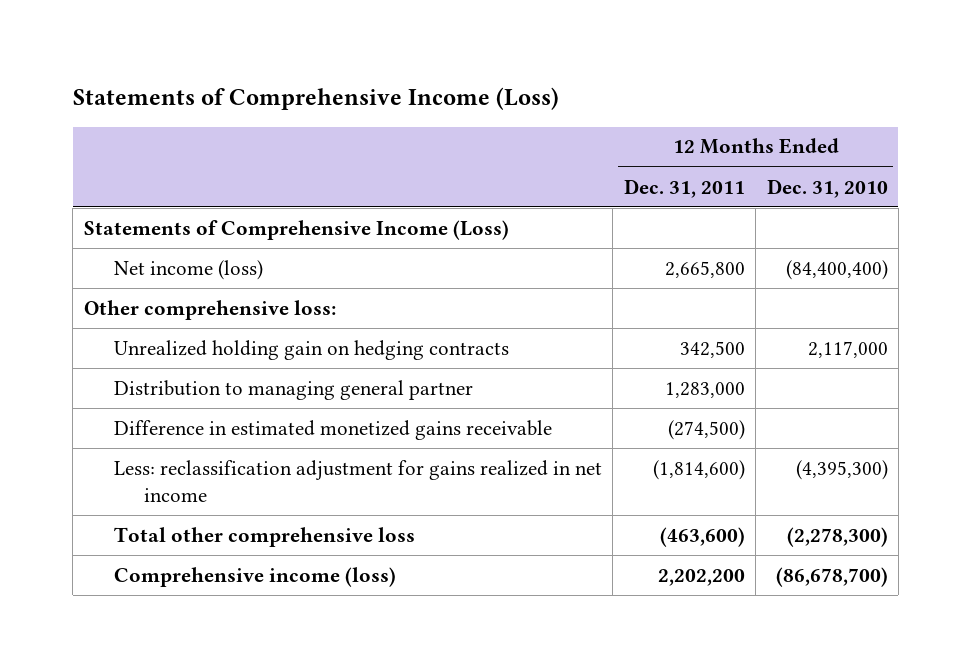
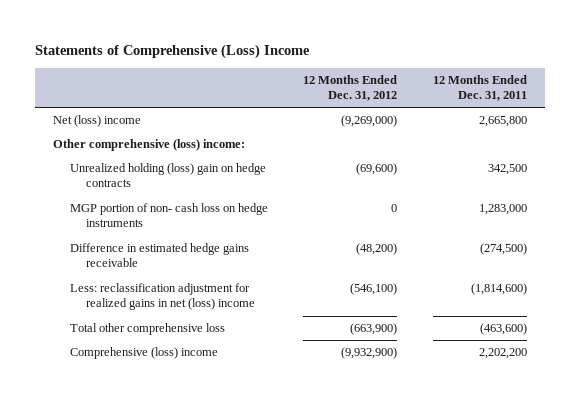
- Statements of Comprehensive Income (Loss)
+ Statements of Comprehensive (Loss) Income
- | 12 Months Ended Dec. 31, 2011 | 12 Months Ended Dec. 31, 2010
+ | 12 Months Ended Dec. 31, 2012 | 12 Months Ended Dec. 31, 2011
- Statements of Comprehensive Income (Loss)
- Net income (loss) | 2,665,800 | (84,400,400)
- Other comprehensive loss:
- Unrealized holding gain on hedging contracts | 342,500 | 2,117,000
- Distribution to managing general partner | 1,283,000 |
- Difference in estimated monetized gains receivable | (274,500) |
- Less: reclassification adjustment for gains realized in net income | (1,814,600) | (4,395,300)
+ Net (loss) income | (9,269,000) | 2,665,800
+ Other comprehensive (loss) income:
+ Unrealized holding (loss) gain on hedge contracts | (69,600) | 342,500
+ MGP portion of non- cash loss on hedge instruments | 0 | 1,283,000
+ Difference in estimated hedge gains receivable | (48,200) | (274,500)
+ Less: reclassification adjustment for realized gains in net (loss) income | (546,100) | (1,814,600)
- Comprehensive income (loss) | 2,202,200 | (86,678,700)
+ Comprehensive (loss) income | (9,932,900) | 2,202,200

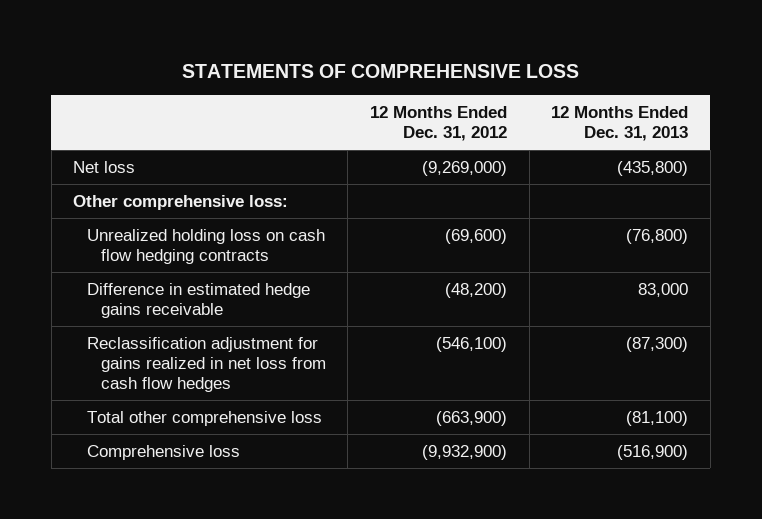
- Statements of Comprehensive (Loss) Income
+ STATEMENTS OF COMPREHENSIVE LOSS
- | 12 Months Ended Dec. 31, 2012 | 12 Months Ended Dec. 31, 2011
+ | 12 Months Ended Dec. 31, 2012 | 12 Months Ended Dec. 31, 2013
- Net (loss) income | (9,269,000) | 2,665,800
- Other comprehensive (loss) income:
- Unrealized holding (loss) gain on hedge contracts | (69,600) | 342,500
- MGP portion of non- cash loss on hedge instruments | 0 | 1,283,000
+ Net loss | (9,269,000) | (435,800)
+ Other comprehensive loss:
+ Unrealized holding loss on cash flow hedging contracts | (69,600) | (76,800)
- Less: reclassification adjustment for realized gains in net (loss) income | (546,100) | (1,814,600)
+ Reclassification adjustment for gains realized in net loss from cash flow hedges | (546,100) | (87,300)
- Comprehensive (loss) income | (9,932,900) | 2,202,200
+ Comprehensive loss | (9,932,900) | (516,900)

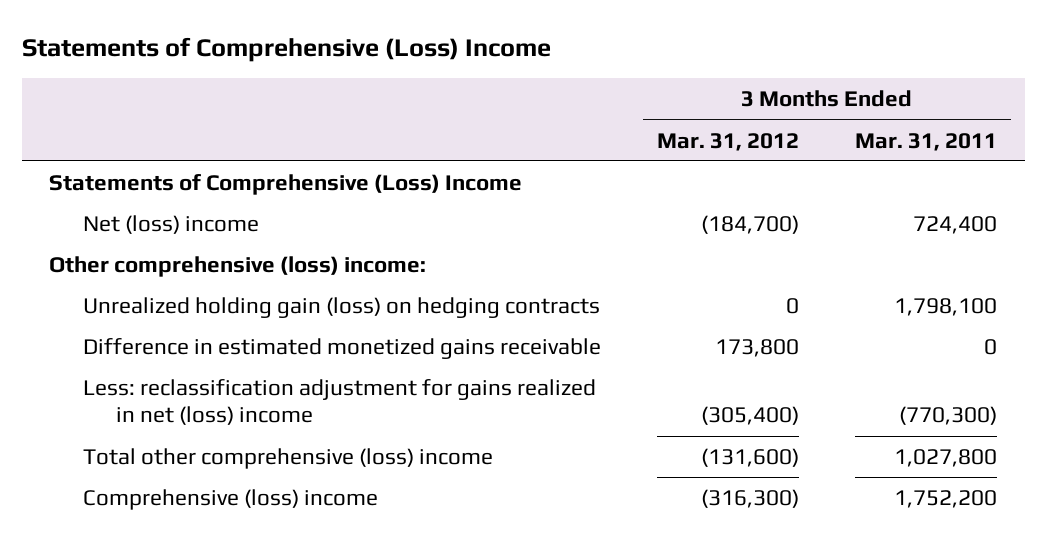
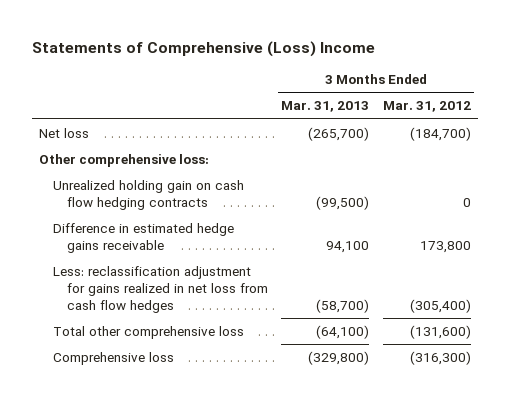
- | 3 Months Ended Mar. 31, 2012 | 3 Months Ended Mar. 31, 2011
+ | 3 Months Ended Mar. 31, 2013 | 3 Months Ended Mar. 31, 2012
- Statements of Comprehensive (Loss) Income
- Net (loss) income | (184,700) | 724,400
- Other comprehensive (loss) income:
- Unrealized holding gain (loss) on hedging contracts | 0 | 1,798,100
- Difference in estimated monetized gains receivable | 173,800 | 0
- Less: reclassification adjustment for gains realized in net (loss) income | (305,400) | (770,300)
- Total other comprehensive (loss) income | (131,600) | 1,027,800
- Comprehensive (loss) income | (316,300) | 1,752,200
+ Net loss | (265,700) | (184,700)
+ Other comprehensive loss:
+ Unrealized holding gain on cash flow hedging contracts | (99,500) | 0
+ Difference in estimated hedge gains receivable | 94,100 | 173,800
+ Less: reclassification adjustment for gains realized in net loss from cash flow hedges | (58,700) | (305,400)
+ Total other comprehensive loss | (64,100) | (131,600)
+ Comprehensive loss | (329,800) | (316,300)

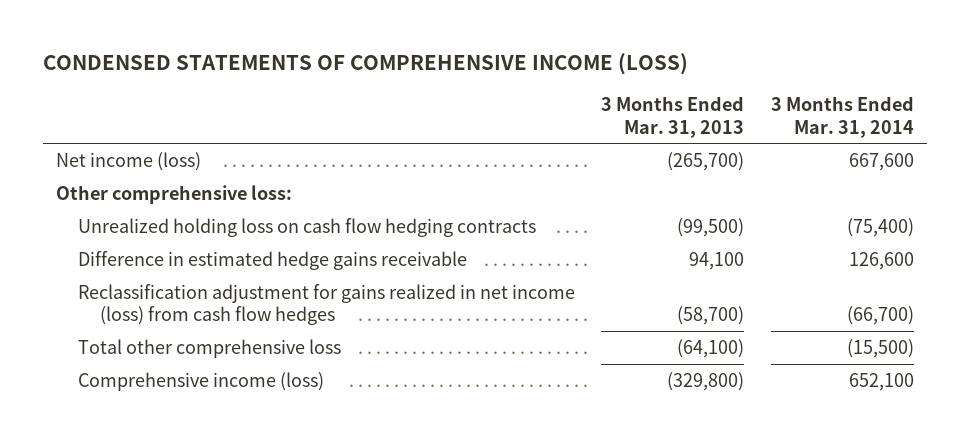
- Statements of Comprehensive (Loss) Income
+ CONDENSED STATEMENTS OF COMPREHENSIVE INCOME (LOSS)
- | 3 Months Ended Mar. 31, 2013 | 3 Months Ended Mar. 31, 2012
+ | 3 Months Ended Mar. 31, 2013 | 3 Months Ended Mar. 31, 2014
- Net loss | (265,700) | (184,700)
+ Net income (loss) | (265,700) | 667,600
- Unrealized holding gain on cash flow hedging contracts | (99,500) | 0
+ Unrealized holding loss on cash flow hedging contracts | (99,500) | (75,400)
- Less: reclassification adjustment for gains realized in net loss from cash flow hedges | (58,700) | (305,400)
+ Reclassification adjustment for gains realized in net income (loss) from cash flow hedges | (58,700) | (66,700)
- Comprehensive loss | (329,800) | (316,300)
+ Comprehensive income (loss) | (329,800) | 652,100

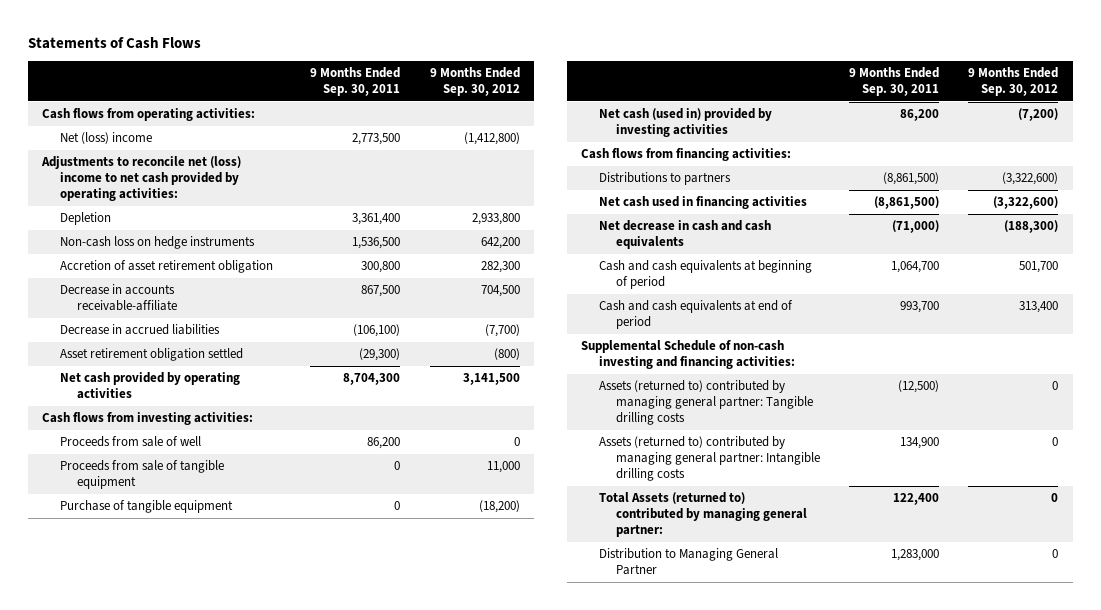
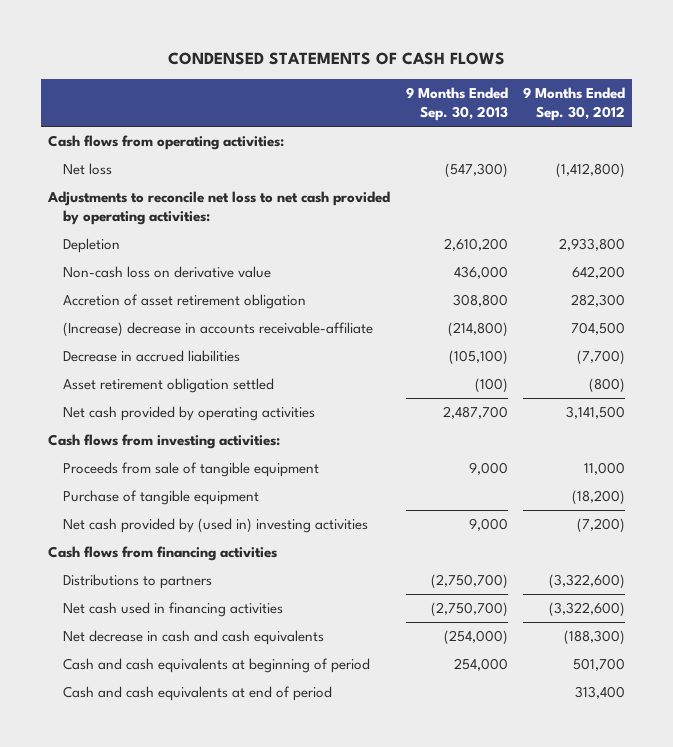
- Statements of Cash Flows
+ CONDENSED STATEMENTS OF CASH FLOWS
- | 9 Months Ended Sep. 30, 2011 | 9 Months Ended Sep. 30, 2012
+ | 9 Months Ended Sep. 30, 2013 | 9 Months Ended Sep. 30, 2012
- Net (loss) income | 2,773,500 | (1,412,800)
- Adjustments to reconcile net (loss) income to net cash provided by operating activities:
+ Net loss | (547,300) | (1,412,800)
+ Adjustments to reconcile net loss to net cash provided by operating activities:
- Non-cash loss on hedge instruments | 1,536,500 | 642,200
+ Non-cash loss on derivative value | 436,000 | 642,200
- Decrease in accounts receivable-affiliate | 867,500 | 704,500
+ (Increase) decrease in accounts receivable-affiliate | (214,800) | 704,500
- Proceeds from sale of well | 86,200 | 0
- Net cash (used in) provided by investing activities | 86,200 | (7,200)
- Cash flows from financing activities:
+ Net cash provided by (used in) investing activities | 9,000 | (7,200)
+ Cash flows from financing activities
- Supplemental Schedule of non-cash investing and financing activities:
- Assets (returned to) contributed by managing general partner: Tangible drilling costs | (12,500) | 0
- Assets (returned to) contributed by managing general partner: Intangible drilling costs | 134,900 | 0
- Total Assets (returned to) contributed by managing general partner: | 122,400 | 0
- Distribution to Managing General Partner | 1,283,000 | 0

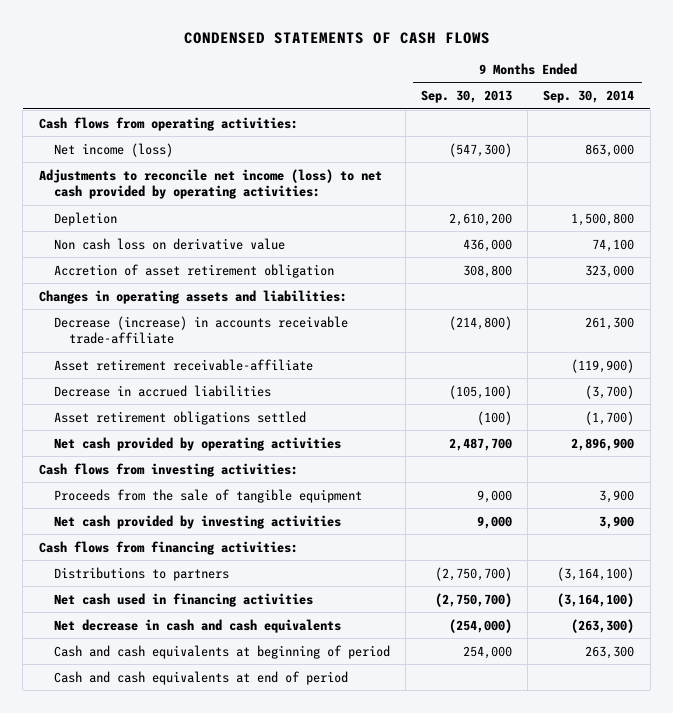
- | 9 Months Ended Sep. 30, 2013 | 9 Months Ended Sep. 30, 2012
+ | 9 Months Ended Sep. 30, 2013 | 9 Months Ended Sep. 30, 2014
- Net loss | (547,300) | (1,412,800)
- Adjustments to reconcile net loss to net cash provided by operating activities:
+ Net income (loss) | (547,300) | 863,000
+ Adjustments to reconcile net income (loss) to net cash provided by operating activities:
- Non-cash loss on derivative value | 436,000 | 642,200
+ Non cash loss on derivative value | 436,000 | 74,100
- (Increase) decrease in accounts receivable-affiliate | (214,800) | 704,500
+ Changes in operating assets and liabilities:
+ Decrease (increase) in accounts receivable trade-affiliate | (214,800) | 261,300
+ Asset retirement receivable-affiliate | | (119,900)
- Asset retirement obligation settled | (100) | (800)
+ Asset retirement obligations settled | (100) | (1,700)
- Proceeds from sale of tangible equipment | 9,000 | 11,000
- Purchase of tangible equipment | | (18,200)
- Net cash provided by (used in) investing activities | 9,000 | (7,200)
- Cash flows from financing activities
+ Proceeds from the sale of tangible equipment | 9,000 | 3,900
+ Net cash provided by investing activities | 9,000 | 3,900
+ Cash flows from financing activities:

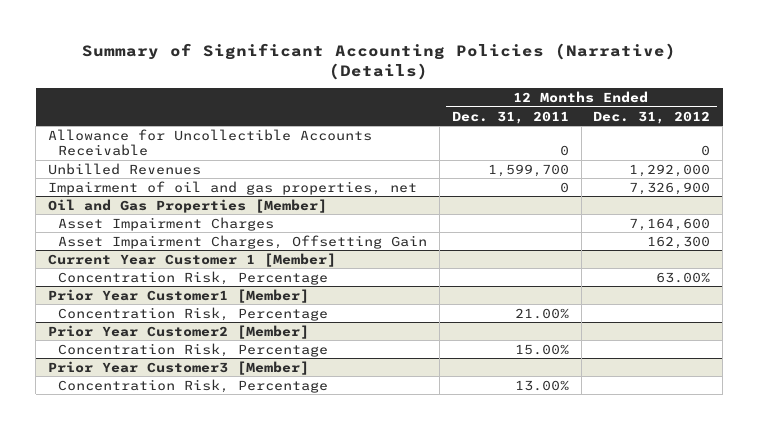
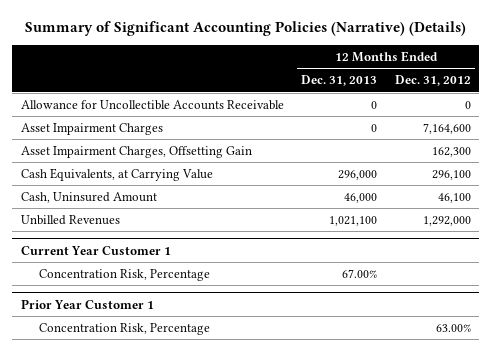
- | 12 Months Ended Dec. 31, 2011 | 12 Months Ended Dec. 31, 2012
+ | 12 Months Ended Dec. 31, 2013 | 12 Months Ended Dec. 31, 2012
- Impairment of oil and gas properties, net | 0 | 7,326,900
- Oil and Gas Properties [Member]
- Current Year Customer 1 [Member]
- Concentration Risk, Percentage | | 63.00%
- Prior Year Customer1 [Member]
- Concentration Risk, Percentage | 21.00% |
- Prior Year Customer2 [Member]
- Concentration Risk, Percentage | 15.00% |
- Prior Year Customer3 [Member]
+ Cash Equivalents, at Carrying Value | 296,000 | 296,100
+ Cash, Uninsured Amount | 46,000 | 46,100
moved down: Unbilled Revenues | 1,021,100 | 1,292,000
+ Current Year Customer 1
+ Prior Year Customer 1
+ Concentration Risk, Percentage | | 63.00%

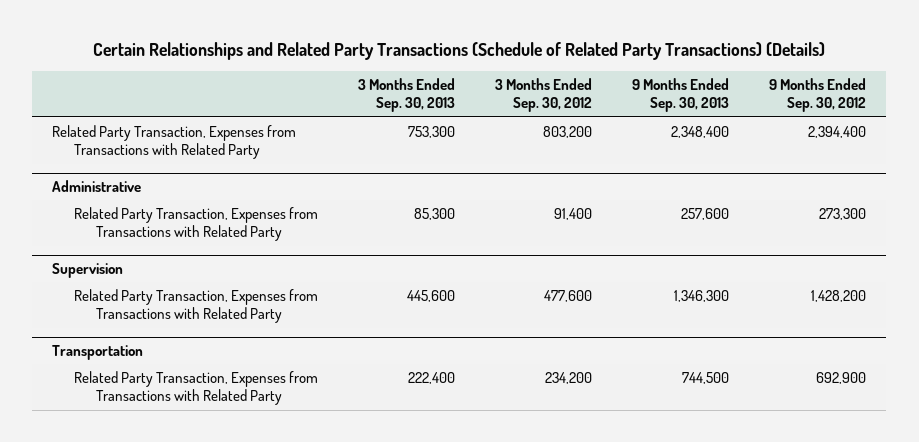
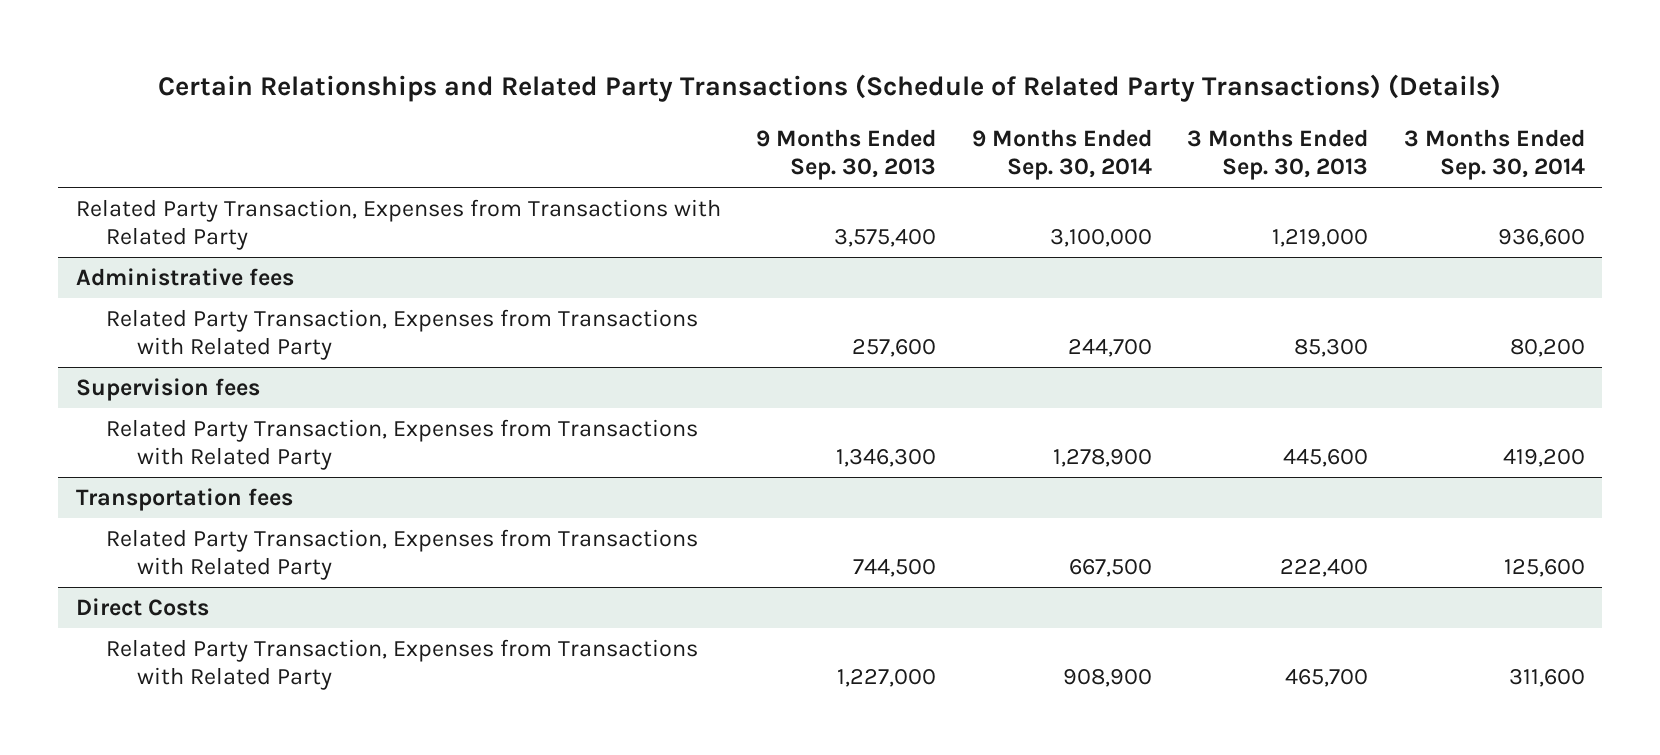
- | 3 Months Ended Sep. 30, 2013 | 3 Months Ended Sep. 30, 2012 | 9 Months Ended Sep. 30, 2013 | 9 Months Ended Sep. 30, 2012
+ | 9 Months Ended Sep. 30, 2013 | 9 Months Ended Sep. 30, 2014 | 3 Months Ended Sep. 30, 2013 | 3 Months Ended Sep. 30, 2014
- Related Party Transaction, Expenses from Transactions with Related Party | 753,300 | 803,200 | 2,348,400 | 2,394,400
- Administrative
+ Related Party Transaction, Expenses from Transactions with Related Party | 3,575,400 | 3,100,000 | 1,219,000 | 936,600
+ Administrative fees
- Supervision
+ Supervision fees
- Transportation
+ Transportation fees
+ Direct Costs
+ Related Party Transaction, Expenses from Transactions with Related Party | 1,227,000 | 908,900 | 465,700 | 311,600

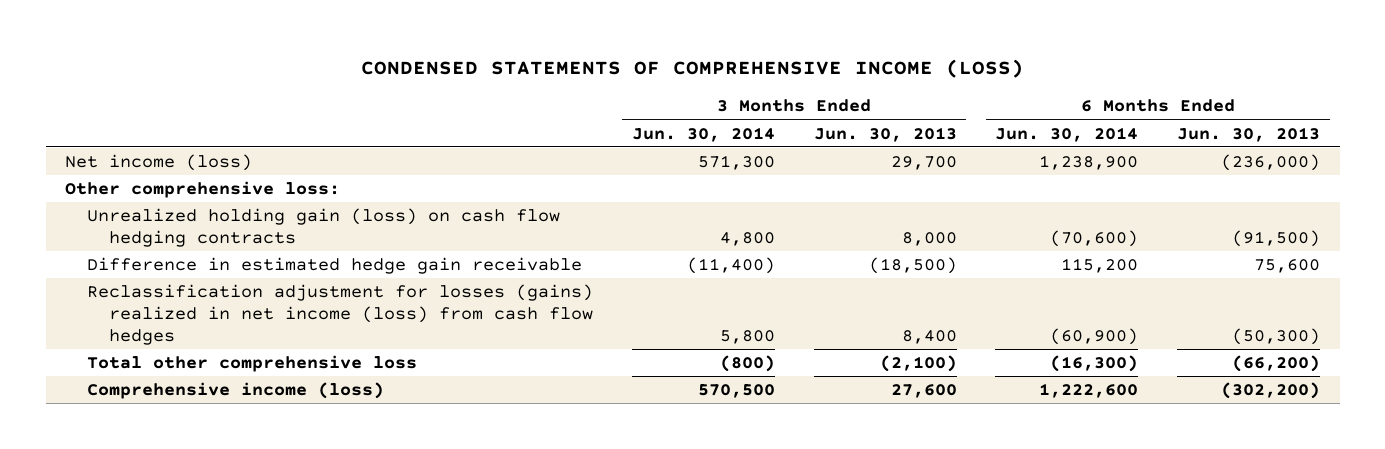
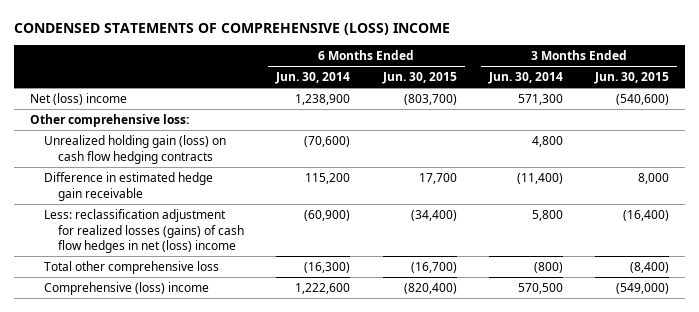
- CONDENSED STATEMENTS OF COMPREHENSIVE INCOME (LOSS)
+ CONDENSED STATEMENTS OF COMPREHENSIVE (LOSS) INCOME
- | 3 Months Ended Jun. 30, 2014 | 3 Months Ended Jun. 30, 2013 | 6 Months Ended Jun. 30, 2014 | 6 Months Ended Jun. 30, 2013
+ | 6 Months Ended Jun. 30, 2014 | 6 Months Ended Jun. 30, 2015 | 3 Months Ended Jun. 30, 2014 | 3 Months Ended Jun. 30, 2015
- Net income (loss) | 571,300 | 29,700 | 1,238,900 | (236,000)
+ Net (loss) income | 1,238,900 | (803,700) | 571,300 | (540,600)
- Reclassification adjustment for losses (gains) realized in net income (loss) from cash flow hedges | 5,800 | 8,400 | (60,900) | (50,300)
+ Less: reclassification adjustment for realized losses (gains) of cash flow hedges in net (loss) income | (60,900) | (34,400) | 5,800 | (16,400)
- Comprehensive income (loss) | 570,500 | 27,600 | 1,222,600 | (302,200)
+ Comprehensive (loss) income | 1,222,600 | (820,400) | 570,500 | (549,000)

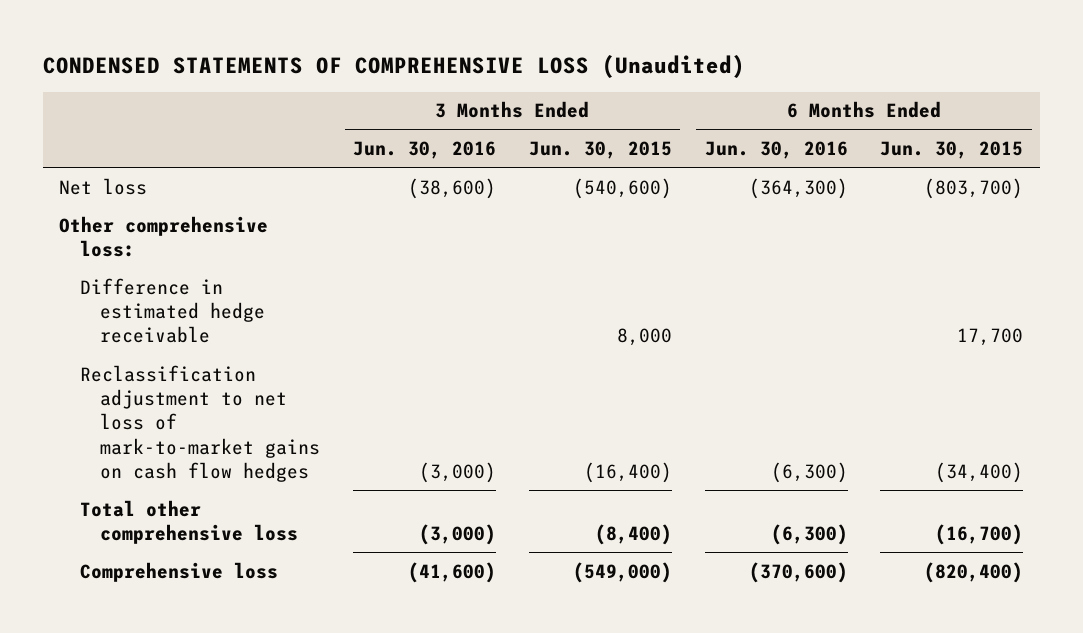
- CONDENSED STATEMENTS OF COMPREHENSIVE (LOSS) INCOME
+ CONDENSED STATEMENTS OF COMPREHENSIVE LOSS (Unaudited)
- | 6 Months Ended Jun. 30, 2014 | 6 Months Ended Jun. 30, 2015 | 3 Months Ended Jun. 30, 2014 | 3 Months Ended Jun. 30, 2015
+ | 3 Months Ended Jun. 30, 2016 | 3 Months Ended Jun. 30, 2015 | 6 Months Ended Jun. 30, 2016 | 6 Months Ended Jun. 30, 2015
- Net (loss) income | 1,238,900 | (803,700) | 571,300 | (540,600)
+ Net loss | (38,600) | (540,600) | (364,300) | (803,700)
- Unrealized holding gain (loss) on cash flow hedging contracts | (70,600) | | 4,800 |
- Difference in estimated hedge gain receivable | 115,200 | 17,700 | (11,400) | 8,000
- Less: reclassification adjustment for realized losses (gains) of cash flow hedges in net (loss) income | (60,900) | (34,400) | 5,800 | (16,400)
+ Difference in estimated hedge receivable | | 8,000 | | 17,700
+ Reclassification adjustment to net loss of mark-to-market gains on cash flow hedges | (3,000) | (16,400) | (6,300) | (34,400)
- Comprehensive (loss) income | 1,222,600 | (820,400) | 570,500 | (549,000)
+ Comprehensive loss | (41,600) | (549,000) | (370,600) | (820,400)

